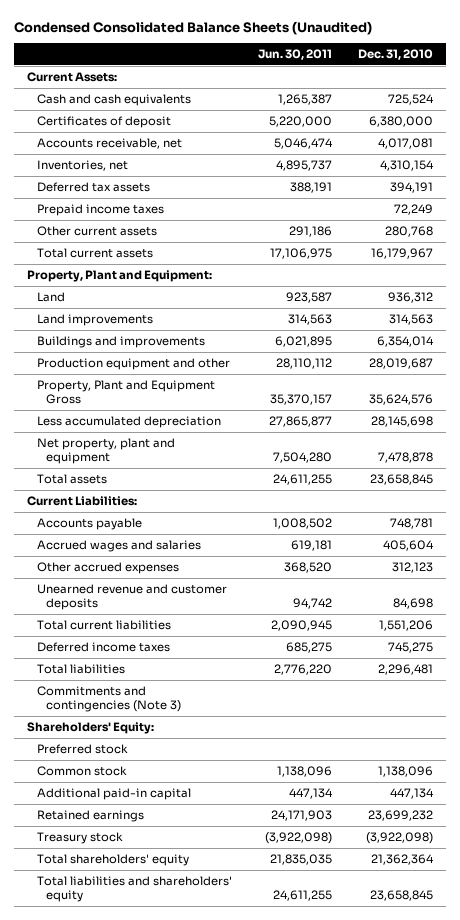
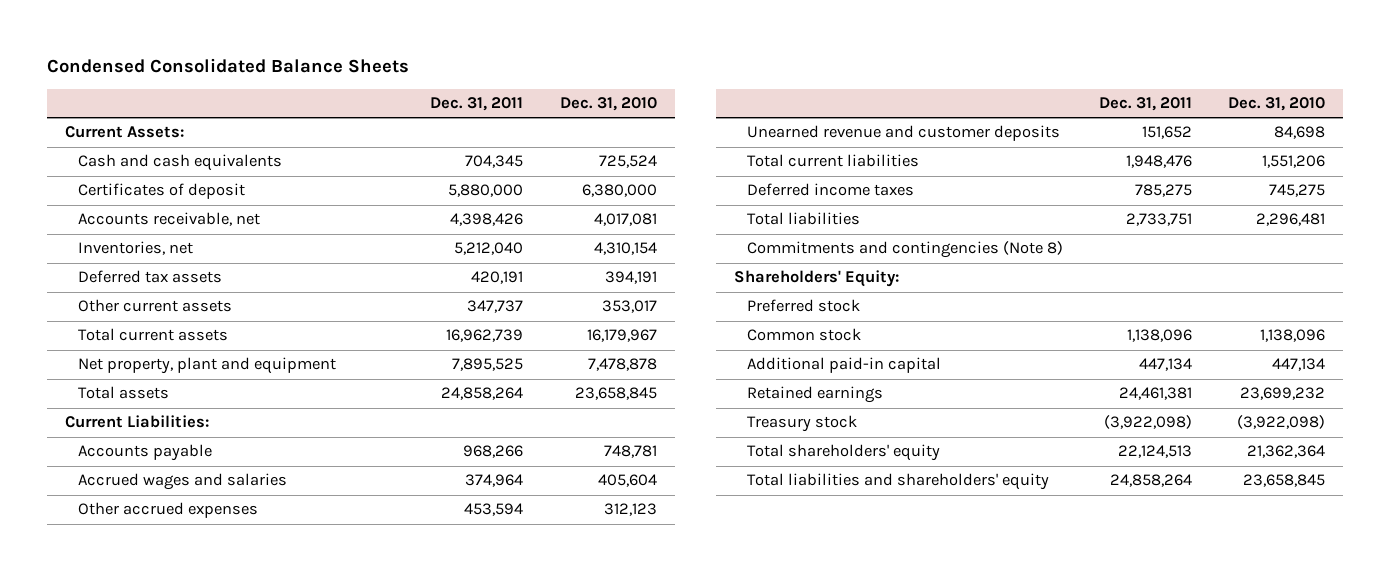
- Condensed Consolidated Balance Sheets (Unaudited)
+ Condensed Consolidated Balance Sheets
- | Jun. 30, 2011 | Dec. 31, 2010
+ | Dec. 31, 2011 | Dec. 31, 2010
- Prepaid income taxes | | 72,249
- Other current assets | 291,186 | 280,768
+ Other current assets | 347,737 | 353,017
- Property, Plant and Equipment:
- Land | 923,587 | 936,312
- Land improvements | 314,563 | 314,563
- Buildings and improvements | 6,021,895 | 6,354,014
- Production equipment and other | 28,110,112 | 28,019,687
- Property, Plant and Equipment Gross | 35,370,157 | 35,624,576
- Less accumulated depreciation | 27,865,877 | 28,145,698
- Commitments and contingencies (Note 3)
+ Commitments and contingencies (Note 8)

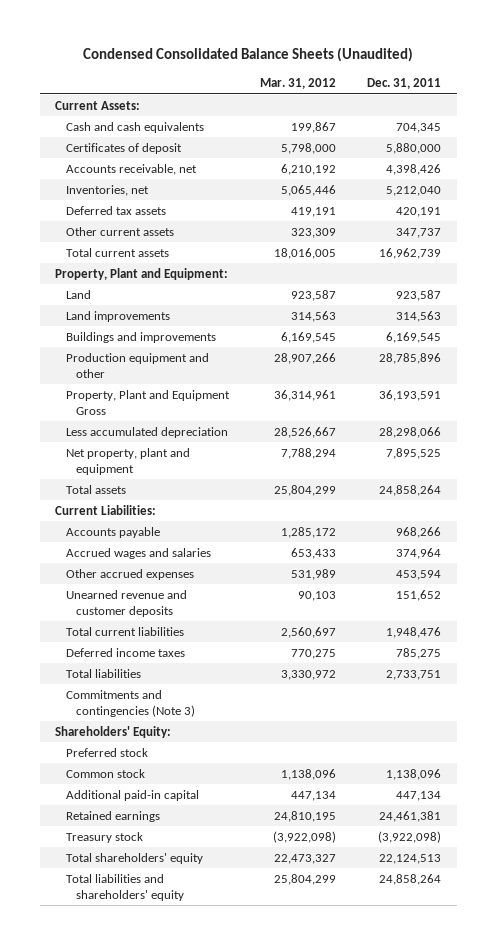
- Condensed Consolidated Balance Sheets
+ Condensed Consolidated Balance Sheets (Unaudited)
- | Dec. 31, 2011 | Dec. 31, 2010
+ | Mar. 31, 2012 | Dec. 31, 2011
+ Property, Plant and Equipment:
+ Land | 923,587 | 923,587
+ Land improvements | 314,563 | 314,563
+ Buildings and improvements | 6,169,545 | 6,169,545
+ Production equipment and other | 28,907,266 | 28,785,896
+ Property, Plant and Equipment Gross | 36,314,961 | 36,193,591
+ Less accumulated depreciation | 28,526,667 | 28,298,066
- Commitments and contingencies (Note 8)
+ Commitments and contingencies (Note 3)

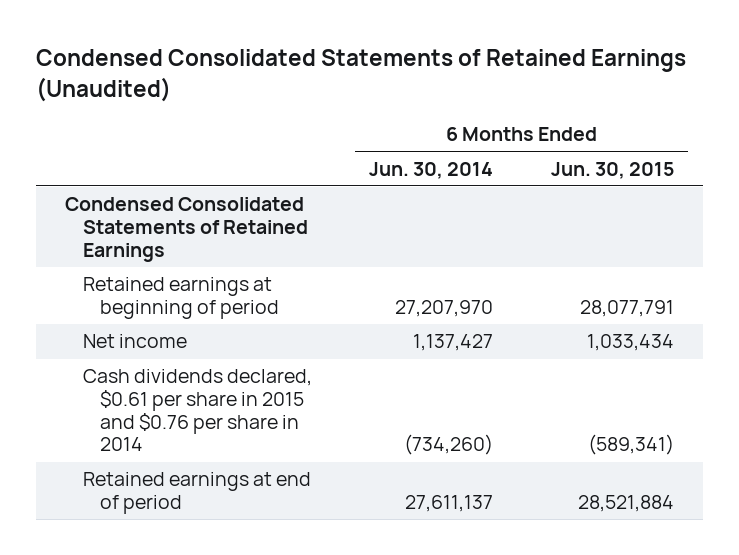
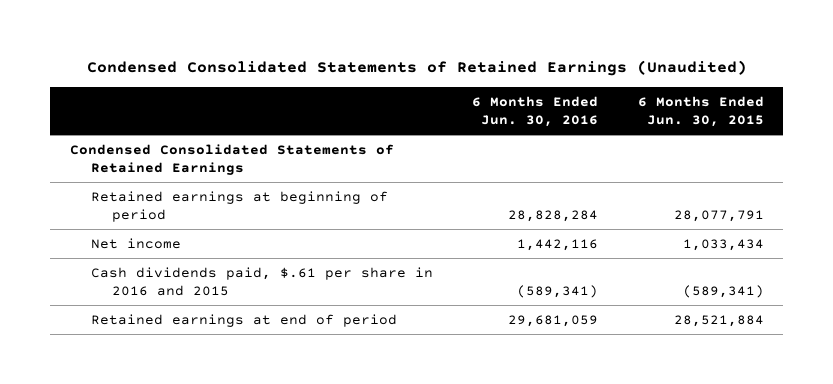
- | 6 Months Ended Jun. 30, 2014 | 6 Months Ended Jun. 30, 2015
+ | 6 Months Ended Jun. 30, 2016 | 6 Months Ended Jun. 30, 2015
- Cash dividends declared, $0.61 per share in 2015 and $0.76 per share in 2014 | (734,260) | (589,341)
+ Cash dividends paid, $.61 per share in 2016 and 2015 | (589,341) | (589,341)

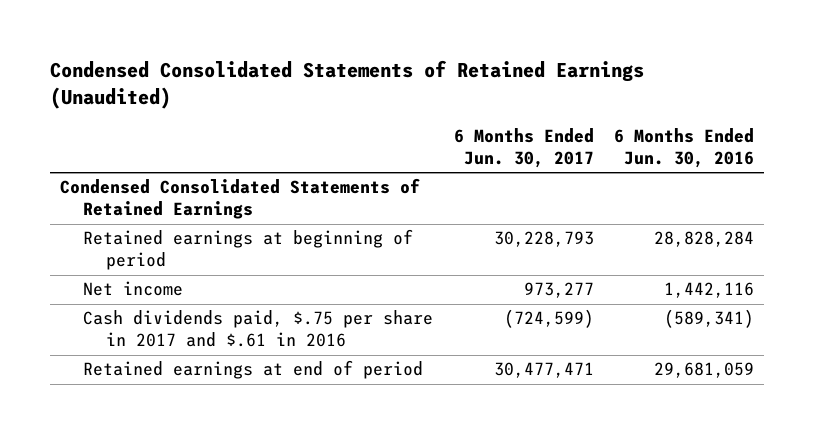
- | 6 Months Ended Jun. 30, 2016 | 6 Months Ended Jun. 30, 2015
+ | 6 Months Ended Jun. 30, 2017 | 6 Months Ended Jun. 30, 2016
- Cash dividends paid, $.61 per share in 2016 and 2015 | (589,341) | (589,341)
+ Cash dividends paid, $.75 per share in 2017 and $.61 in 2016 | (724,599) | (589,341)

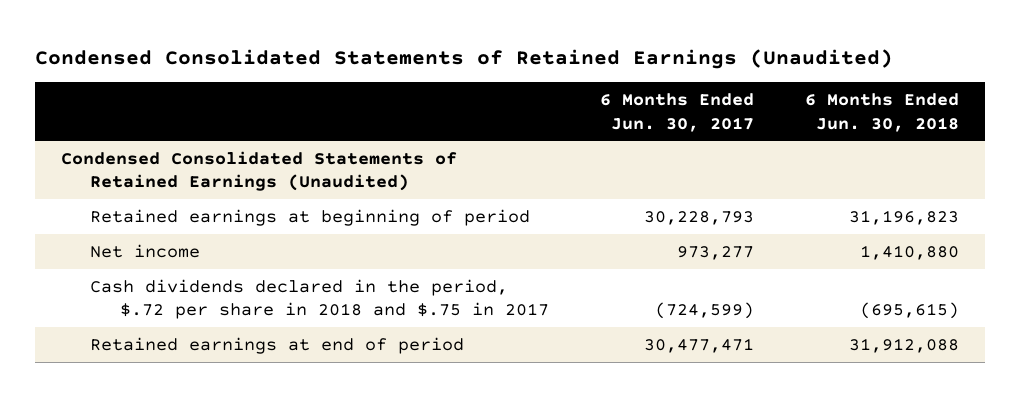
- | 6 Months Ended Jun. 30, 2017 | 6 Months Ended Jun. 30, 2016
+ | 6 Months Ended Jun. 30, 2017 | 6 Months Ended Jun. 30, 2018
- Condensed Consolidated Statements of Retained Earnings
+ Condensed Consolidated Statements of Retained Earnings (Unaudited)
- Cash dividends paid, $.75 per share in 2017 and $.61 in 2016 | (724,599) | (589,341)
+ Cash dividends declared in the period, $.72 per share in 2018 and $.75 in 2017 | (724,599) | (695,615)

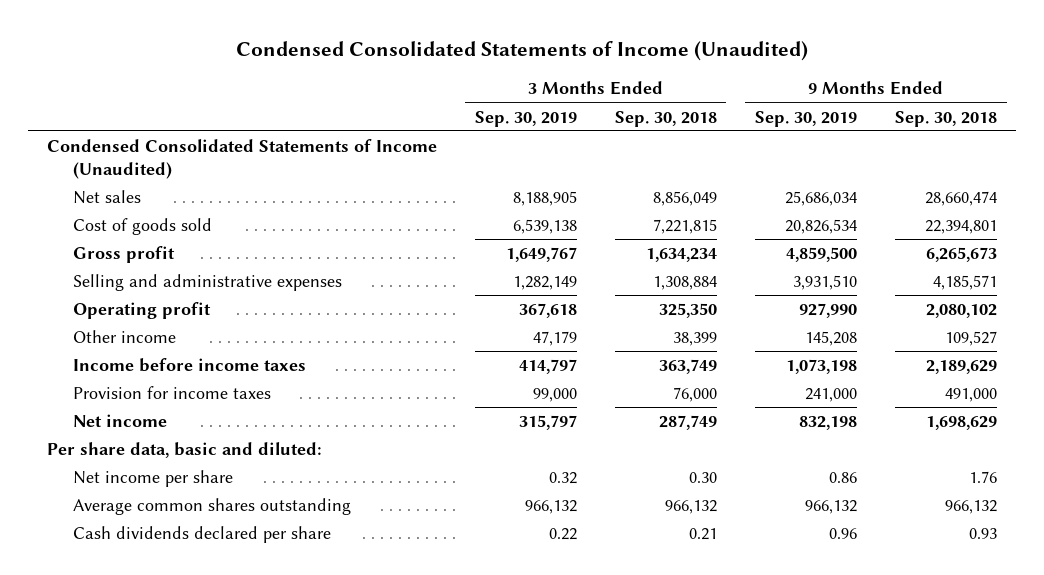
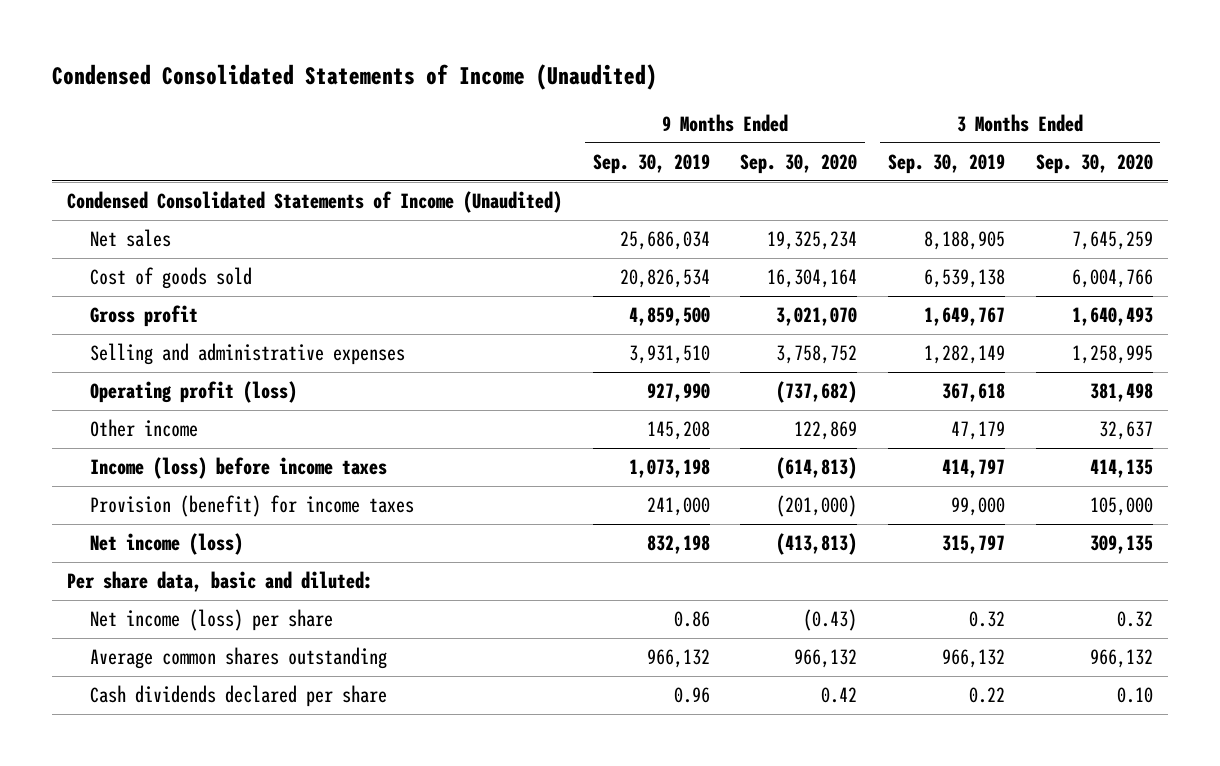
- | 3 Months Ended Sep. 30, 2019 | 3 Months Ended Sep. 30, 2018 | 9 Months Ended Sep. 30, 2019 | 9 Months Ended Sep. 30, 2018
+ | 9 Months Ended Sep. 30, 2019 | 9 Months Ended Sep. 30, 2020 | 3 Months Ended Sep. 30, 2019 | 3 Months Ended Sep. 30, 2020
- Operating profit | 367,618 | 325,350 | 927,990 | 2,080,102
+ Operating profit (loss) | 927,990 | (737,682) | 367,618 | 381,498
- Income before income taxes | 414,797 | 363,749 | 1,073,198 | 2,189,629
- Provision for income taxes | 99,000 | 76,000 | 241,000 | 491,000
- Net income | 315,797 | 287,749 | 832,198 | 1,698,629
+ Income (loss) before income taxes | 1,073,198 | (614,813) | 414,797 | 414,135
+ Provision (benefit) for income taxes | 241,000 | (201,000) | 99,000 | 105,000
+ Net income (loss) | 832,198 | (413,813) | 315,797 | 309,135
- Net income per share | 0.32 | 0.30 | 0.86 | 1.76
+ Net income (loss) per share | 0.86 | (0.43) | 0.32 | 0.32

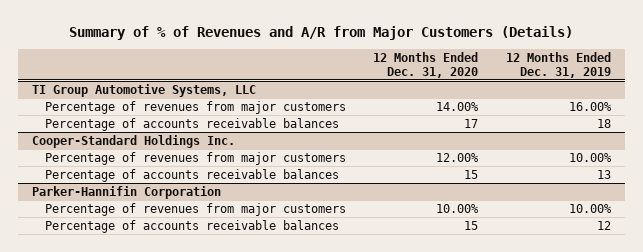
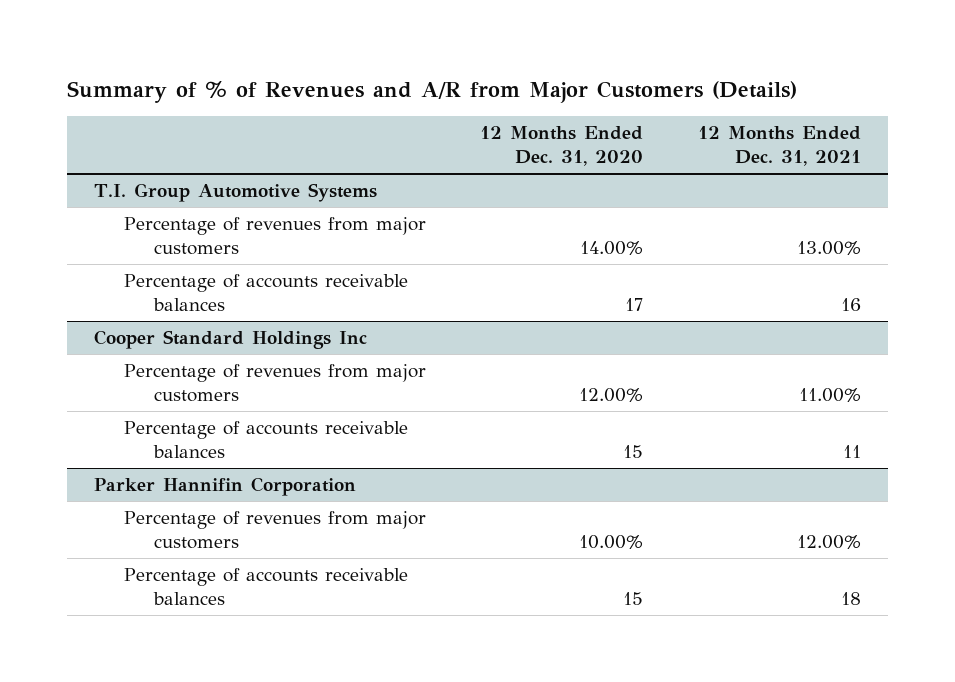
- | 12 Months Ended Dec. 31, 2020 | 12 Months Ended Dec. 31, 2019
+ | 12 Months Ended Dec. 31, 2020 | 12 Months Ended Dec. 31, 2021
- TI Group Automotive Systems, LLC
+ T.I. Group Automotive Systems
- Cooper-Standard Holdings Inc.
+ Cooper Standard Holdings Inc
- Parker-Hannifin Corporation
+ Parker Hannifin Corporation

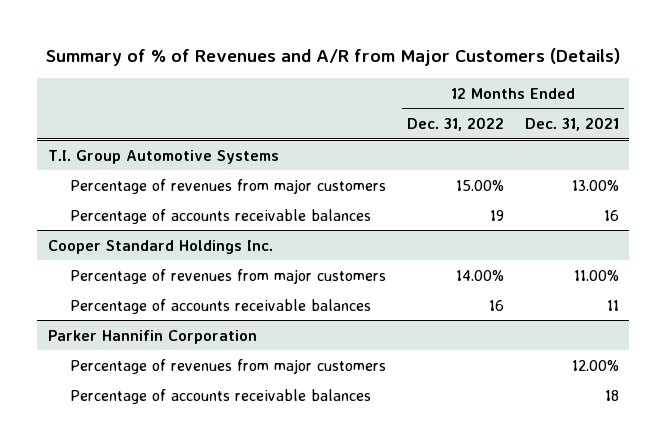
- | 12 Months Ended Dec. 31, 2020 | 12 Months Ended Dec. 31, 2021
+ | 12 Months Ended Dec. 31, 2022 | 12 Months Ended Dec. 31, 2021
- Cooper Standard Holdings Inc
+ Cooper Standard Holdings Inc.

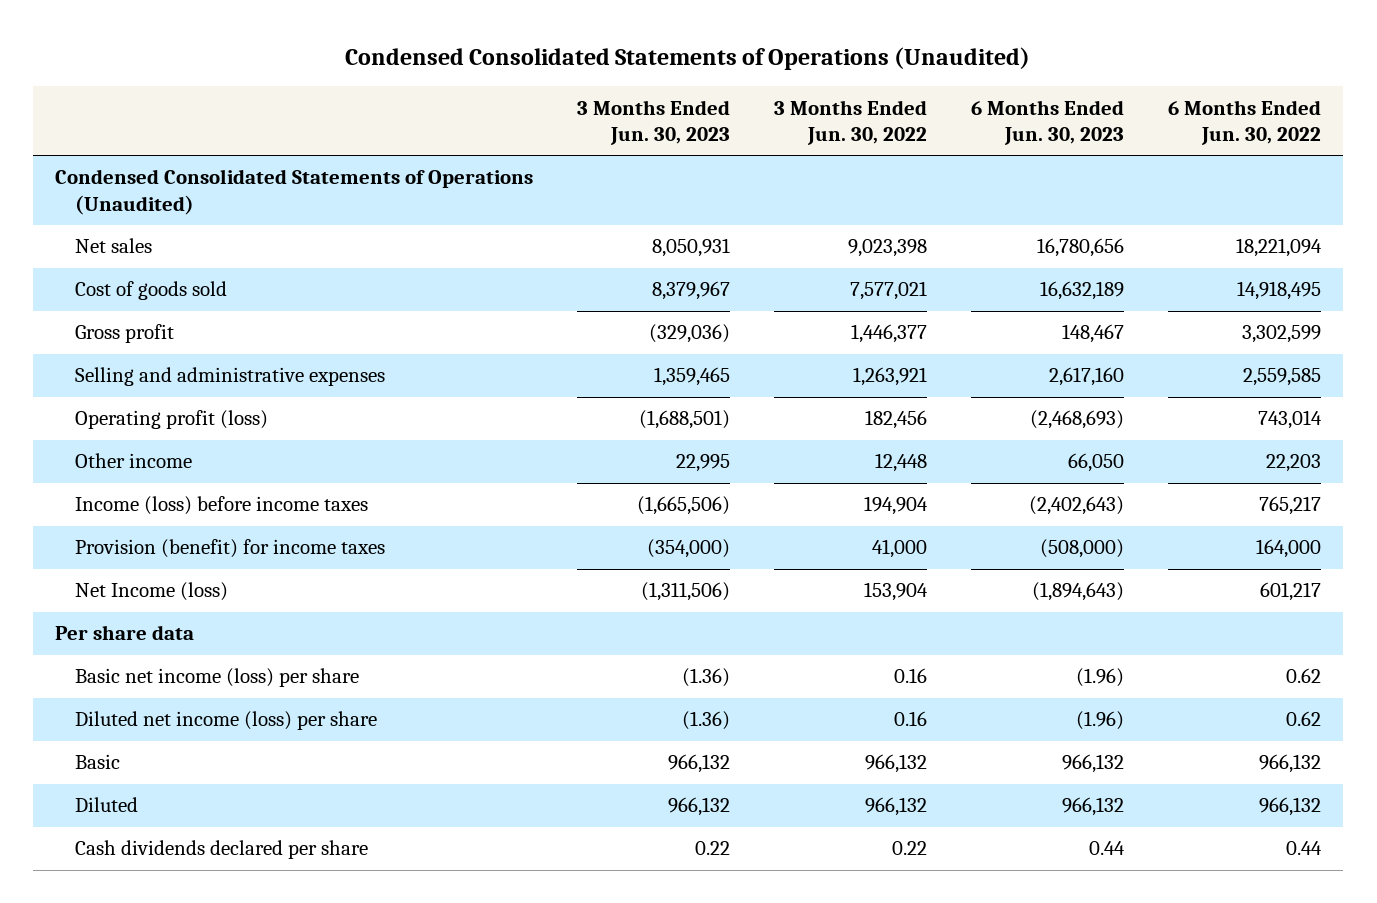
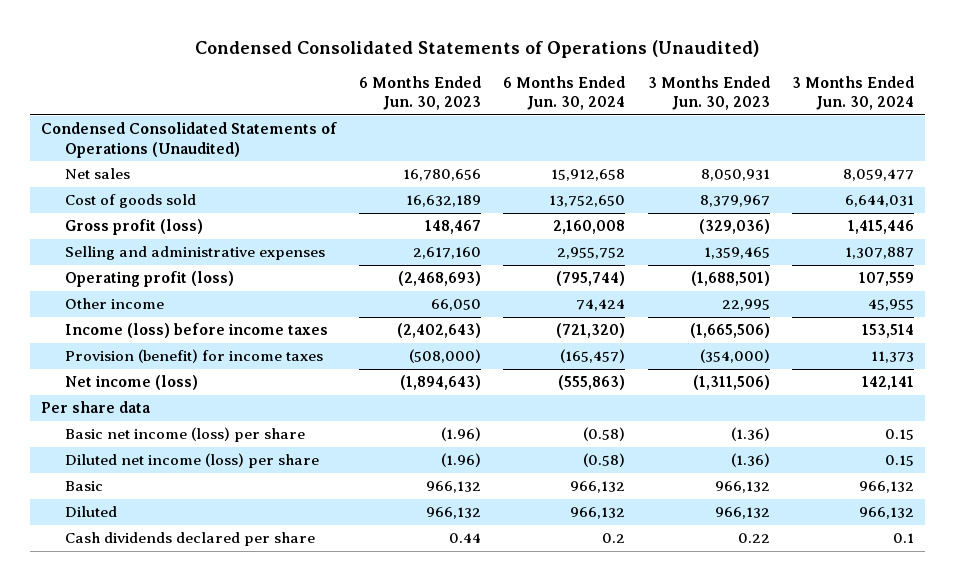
- | 3 Months Ended Jun. 30, 2023 | 3 Months Ended Jun. 30, 2022 | 6 Months Ended Jun. 30, 2023 | 6 Months Ended Jun. 30, 2022
+ | 6 Months Ended Jun. 30, 2023 | 6 Months Ended Jun. 30, 2024 | 3 Months Ended Jun. 30, 2023 | 3 Months Ended Jun. 30, 2024
- Gross profit | (329,036) | 1,446,377 | 148,467 | 3,302,599
+ Gross profit (loss) | 148,467 | 2,160,008 | (329,036) | 1,415,446
- Net Income (loss) | (1,311,506) | 153,904 | (1,894,643) | 601,217
+ Net income (loss) | (1,894,643) | (555,863) | (1,311,506) | 142,141

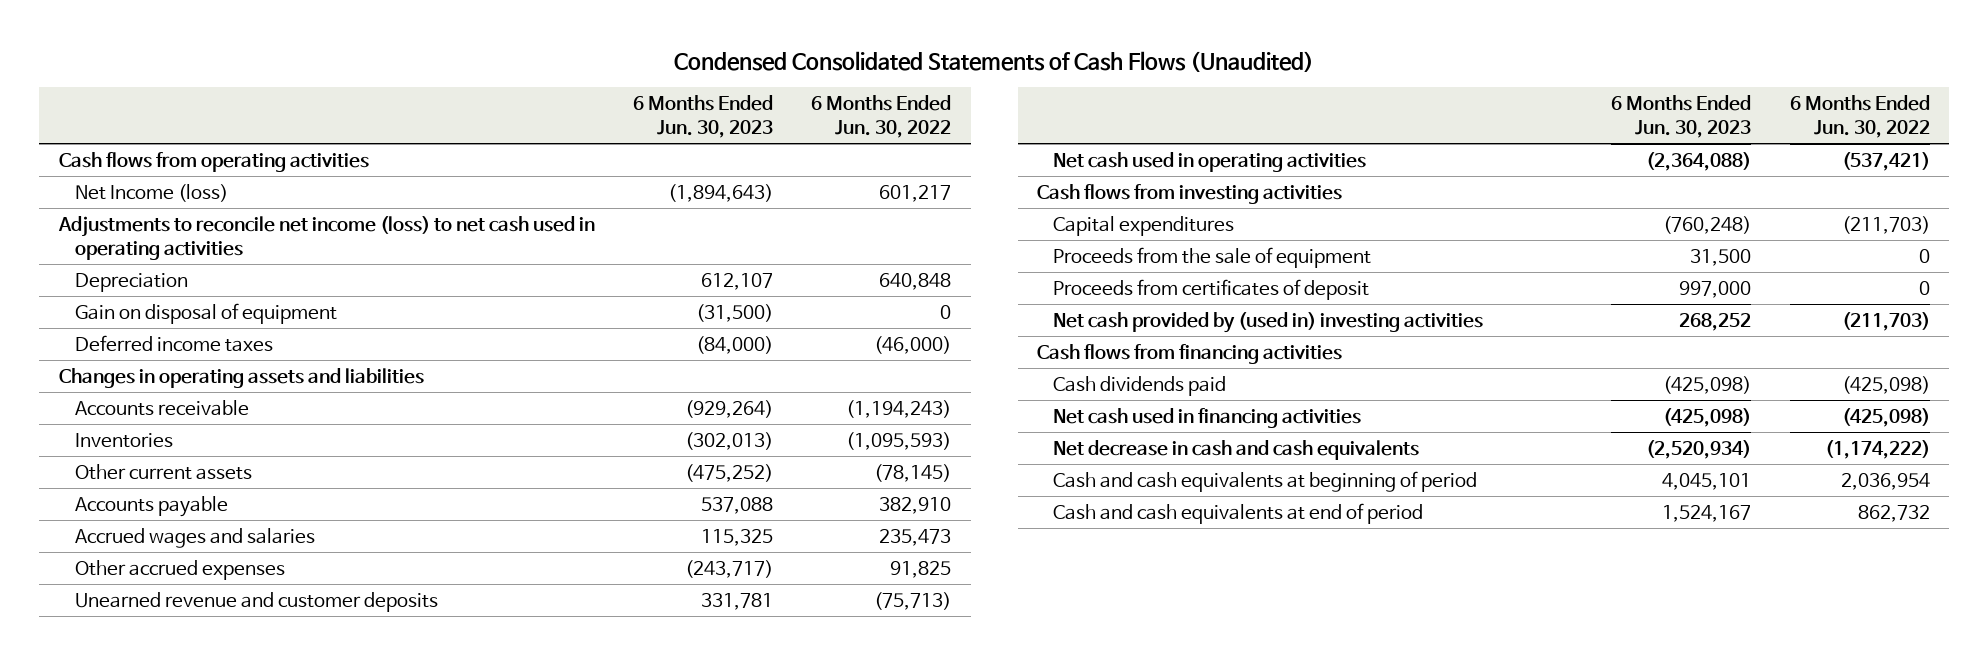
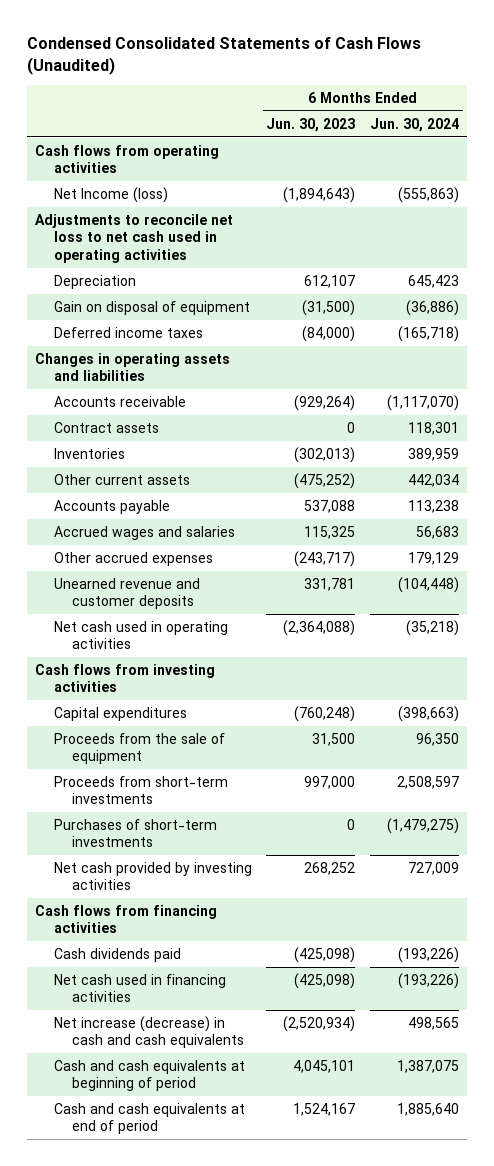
- | 6 Months Ended Jun. 30, 2023 | 6 Months Ended Jun. 30, 2022
+ | 6 Months Ended Jun. 30, 2023 | 6 Months Ended Jun. 30, 2024
- Adjustments to reconcile net income (loss) to net cash used in operating activities
+ Adjustments to reconcile net loss to net cash used in operating activities
+ Contract assets | 0 | 118,301
- Proceeds from certificates of deposit | 997,000 | 0
- Net cash provided by (used in) investing activities | 268,252 | (211,703)
+ Proceeds from short-term investments | 997,000 | 2,508,597
+ Purchases of short-term investments | 0 | (1,479,275)
+ Net cash provided by investing activities | 268,252 | 727,009
- Net decrease in cash and cash equivalents | (2,520,934) | (1,174,222)
+ Net increase (decrease) in cash and cash equivalents | (2,520,934) | 498,565

